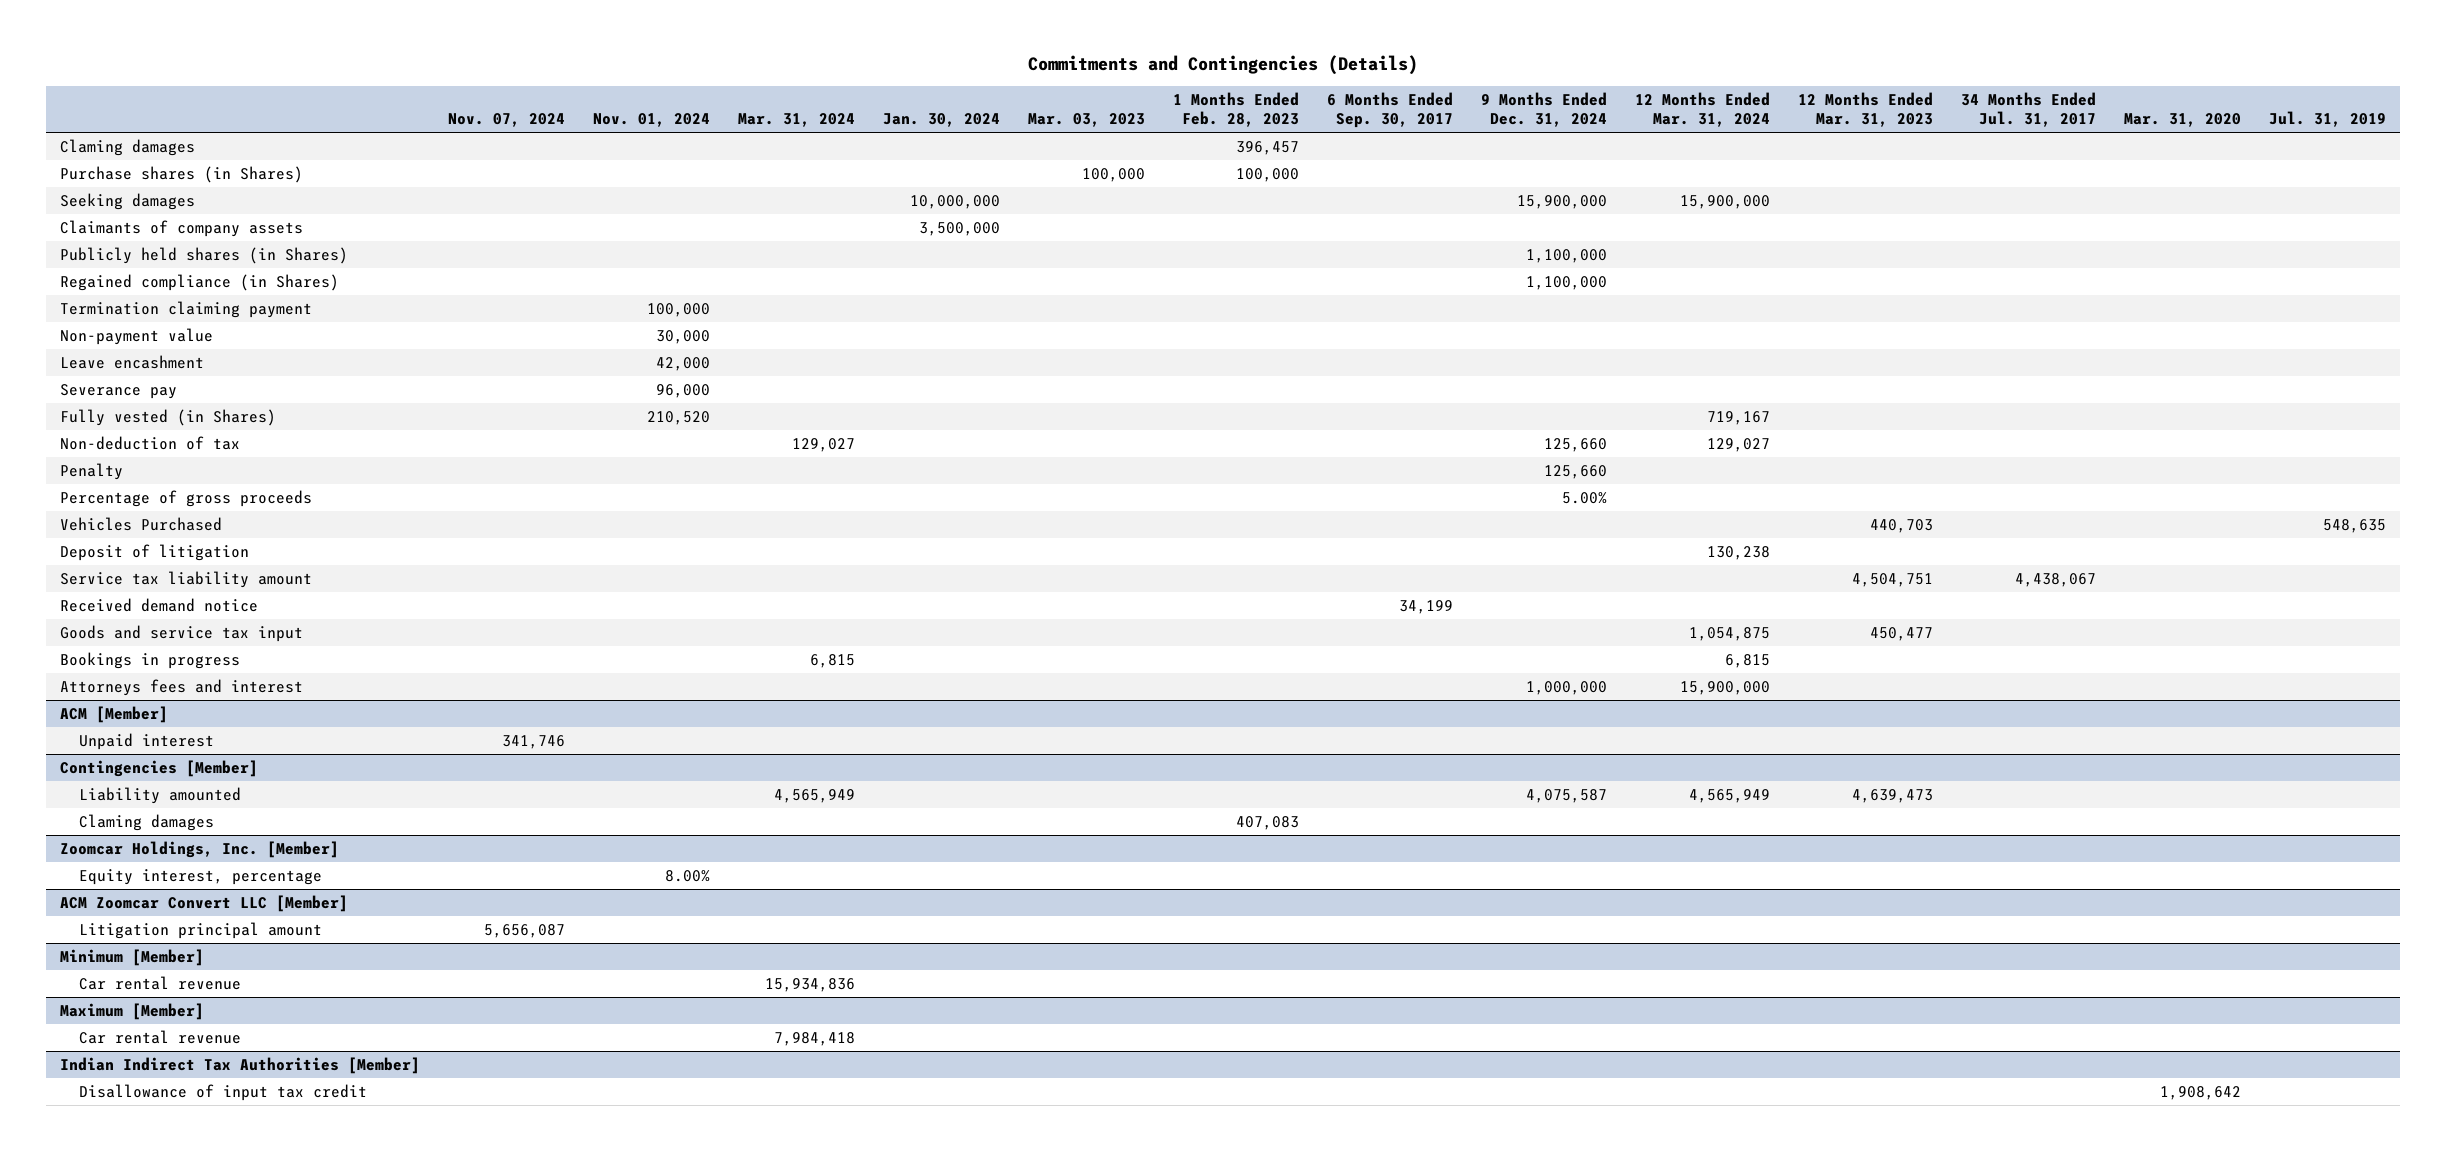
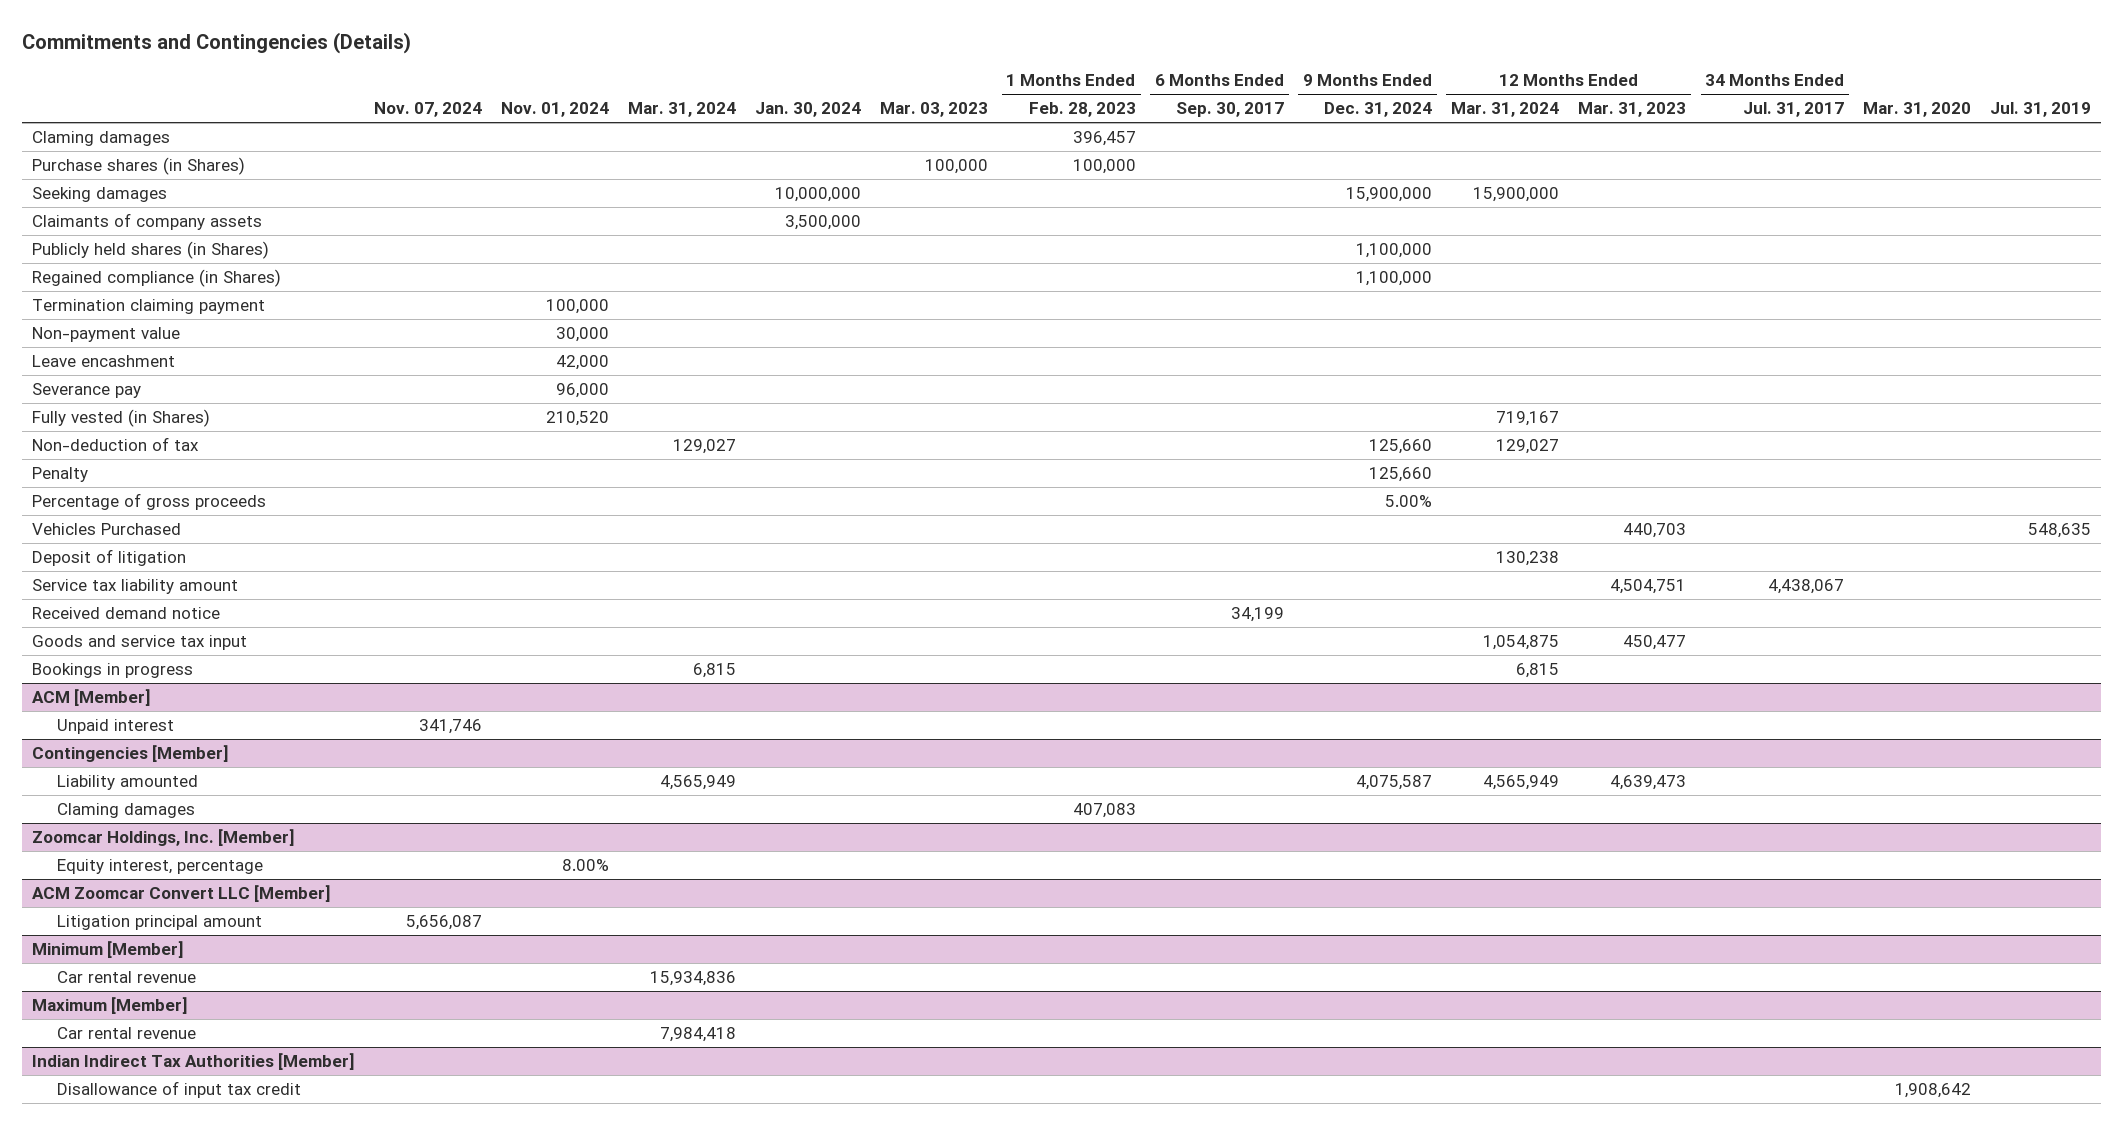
- Attorneys fees and interest | | | | | | | | 1,000,000 | 15,900,000 | | | |

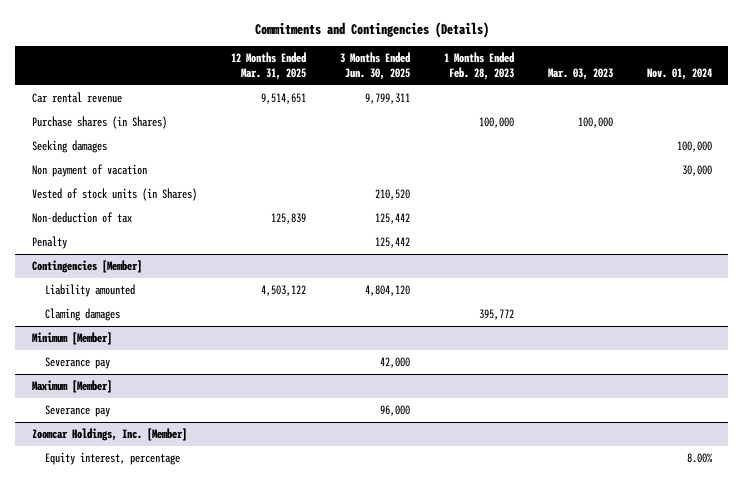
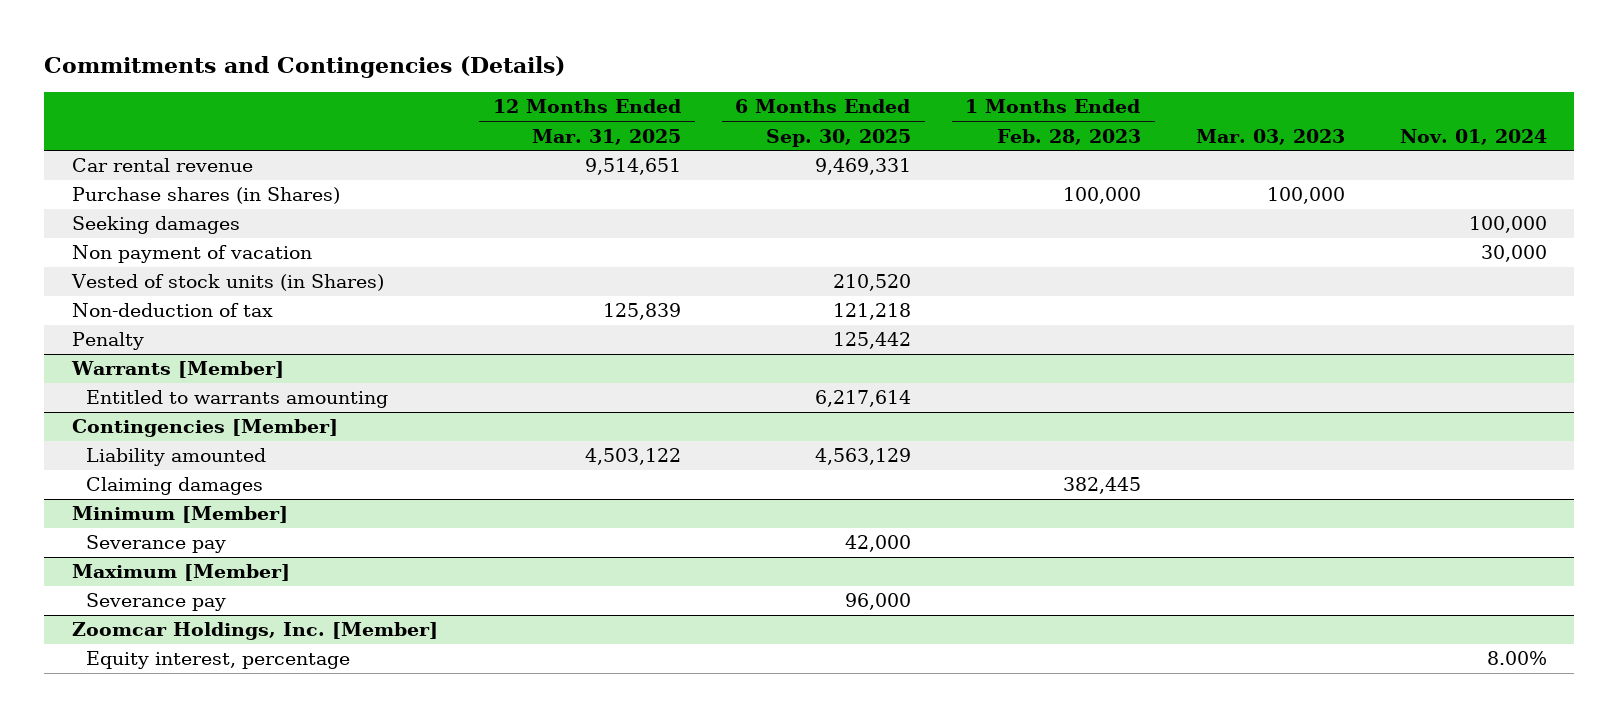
- | 12 Months Ended Mar. 31, 2025 | 3 Months Ended Jun. 30, 2025 | 1 Months Ended Feb. 28, 2023 | Mar. 03, 2023 | Nov. 01, 2024
+ | 12 Months Ended Mar. 31, 2025 | 6 Months Ended Sep. 30, 2025 | 1 Months Ended Feb. 28, 2023 | Mar. 03, 2023 | Nov. 01, 2024
+ Warrants [Member]
+ Entitled to warrants amounting | | 6,217,614 | | |
@ Contingencies [Member]
- Claming damages | | | 395,772 | |
+ Claiming damages | | | 382,445 | |

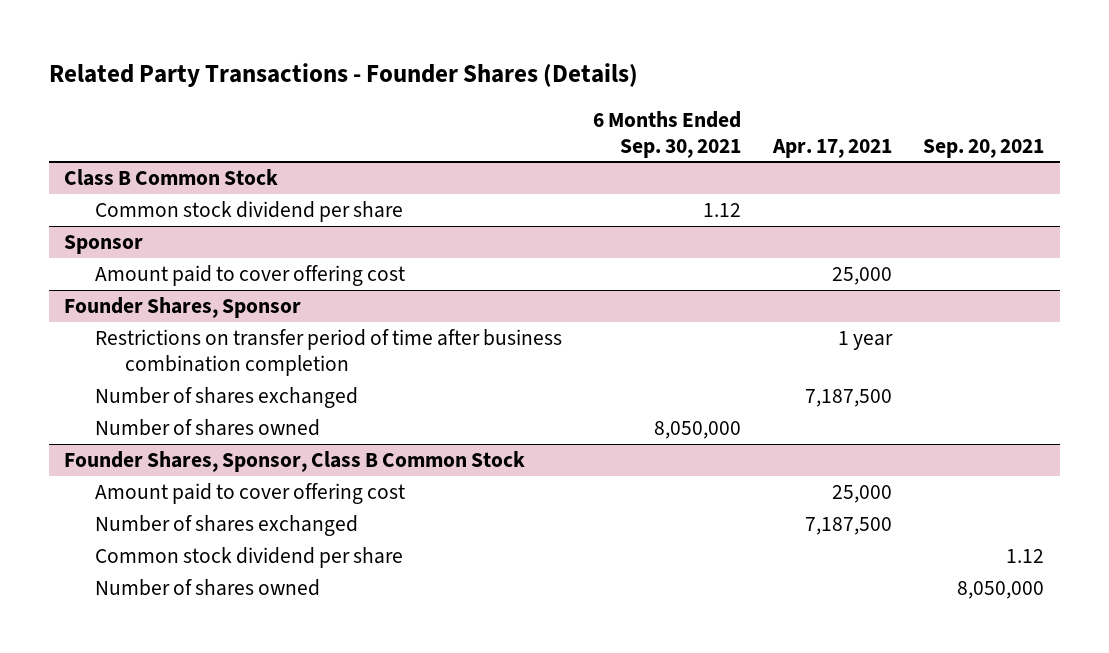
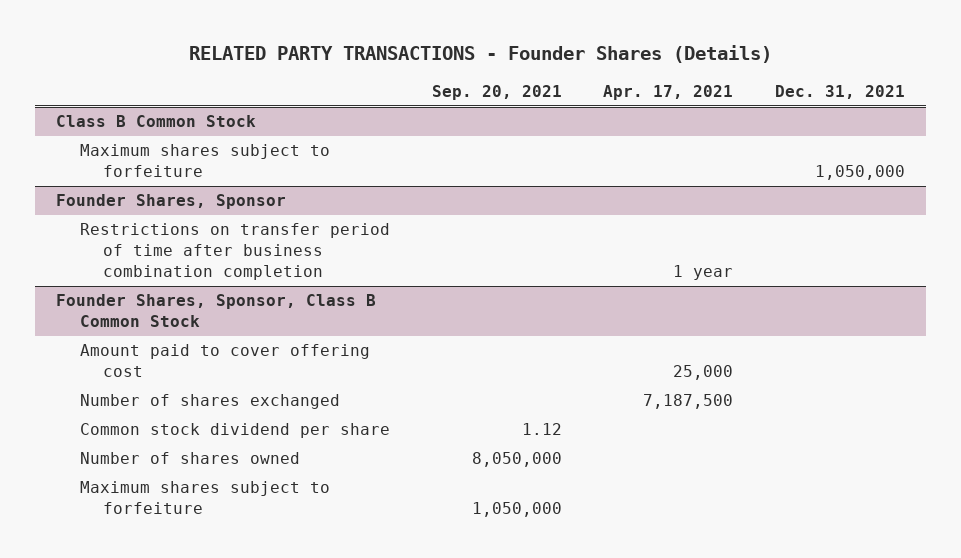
- Related Party Transactions - Founder Shares (Details)
+ RELATED PARTY TRANSACTIONS - Founder Shares (Details)
- | 6 Months Ended Sep. 30, 2021 | Apr. 17, 2021 | Sep. 20, 2021
+ | Sep. 20, 2021 | Apr. 17, 2021 | Dec. 31, 2021
@ Class B Common Stock
- Common stock dividend per share | 1.12 | |
- Sponsor
- Amount paid to cover offering cost | | 25,000 |
@ Class B Common Stock
+ Maximum shares subject to forfeiture | | | 1,050,000
@ Founder Shares, Sponsor
- Number of shares exchanged | | 7,187,500 |
- Number of shares owned | 8,050,000 | |
@ Founder Shares, Sponsor, Class B Common Stock
+ Maximum shares subject to forfeiture | 1,050,000 | |

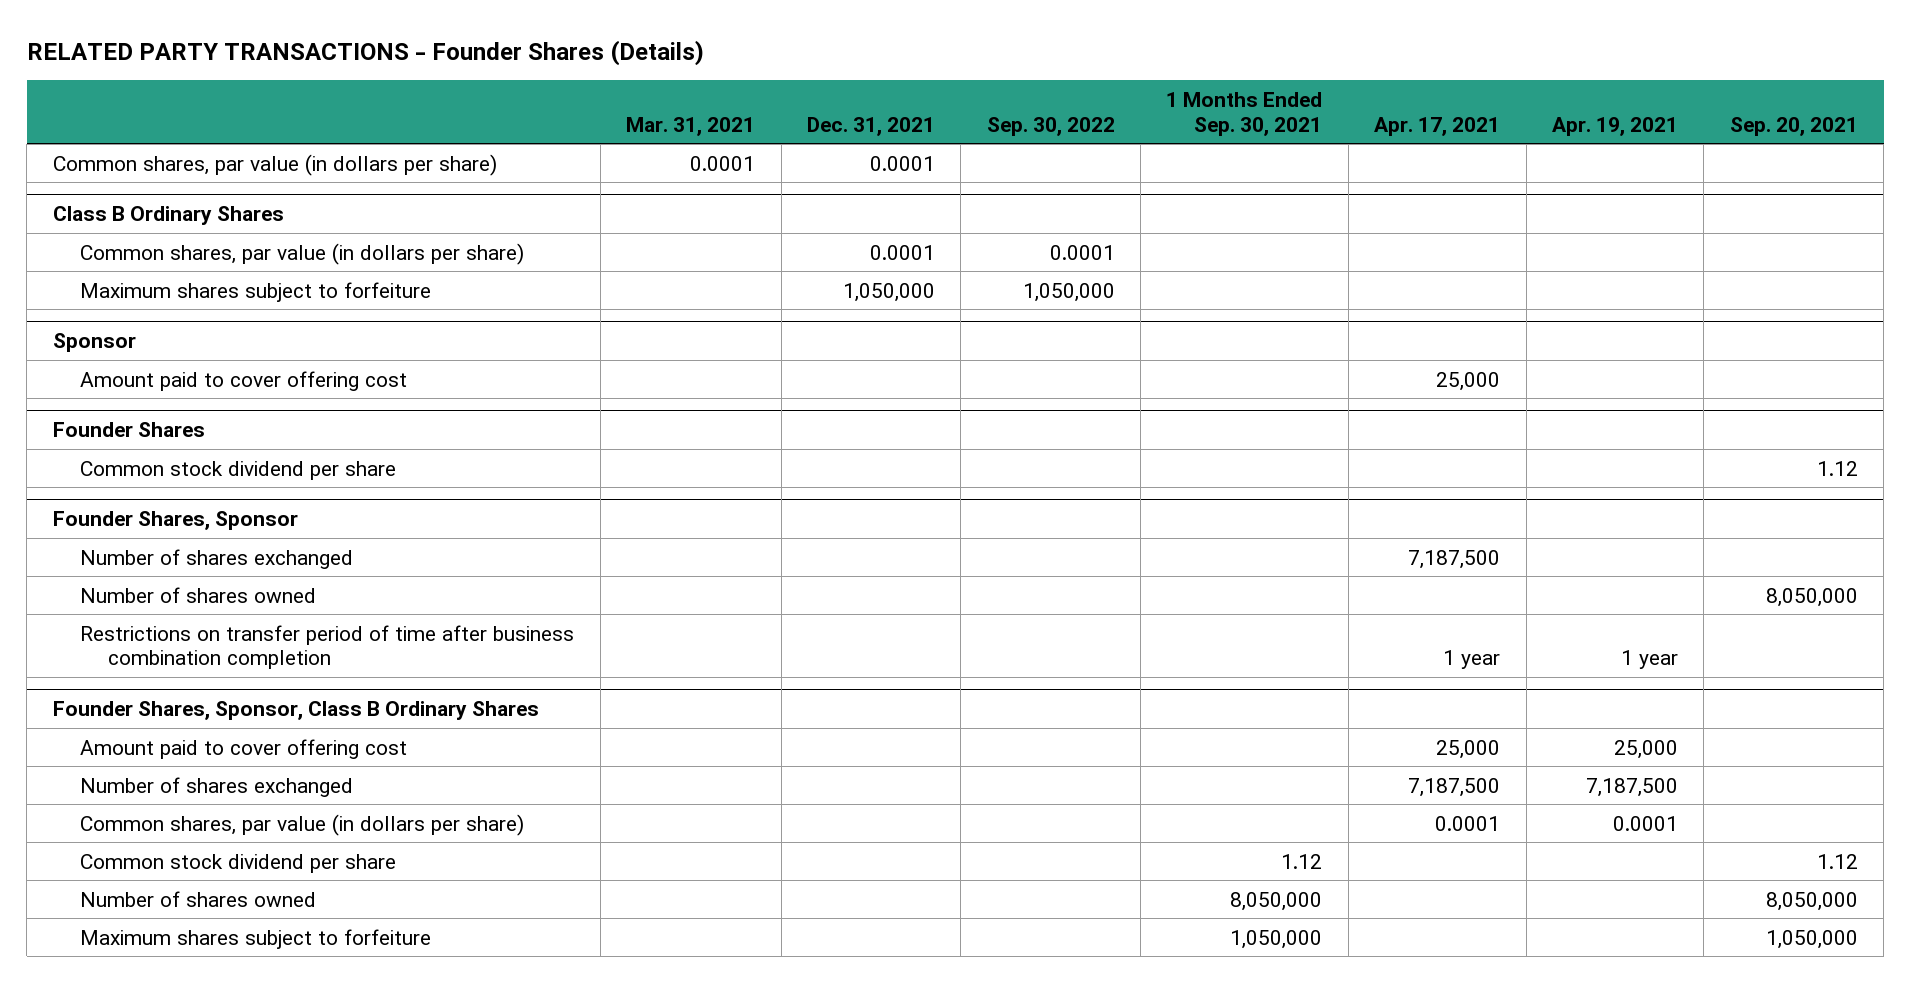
- | Sep. 20, 2021 | Apr. 17, 2021 | Dec. 31, 2021
+ | Mar. 31, 2021 | Dec. 31, 2021 | Sep. 30, 2022 | 1 Months Ended Sep. 30, 2021 | Apr. 17, 2021 | Apr. 19, 2021 | Sep. 20, 2021
- Class B Common Stock
+ Common shares, par value (in dollars per share) | 0.0001 | 0.0001 | | | | |
+ Class B Ordinary Shares
+ Common shares, par value (in dollars per share) | | 0.0001 | 0.0001 | | | |
+ Sponsor
+ Amount paid to cover offering cost | | | | | 25,000 | |
+ Founder Shares
+ Common stock dividend per share | | | | | | | 1.12
@ Founder Shares, Sponsor
+ Number of shares exchanged | | | | | 7,187,500 | |
+ Number of shares owned | | | | | | | 8,050,000
- Founder Shares, Sponsor, Class B Common Stock
+ Founder Shares, Sponsor, Class B Ordinary Shares
+ Common shares, par value (in dollars per share) | | | | | 0.0001 | 0.0001 |

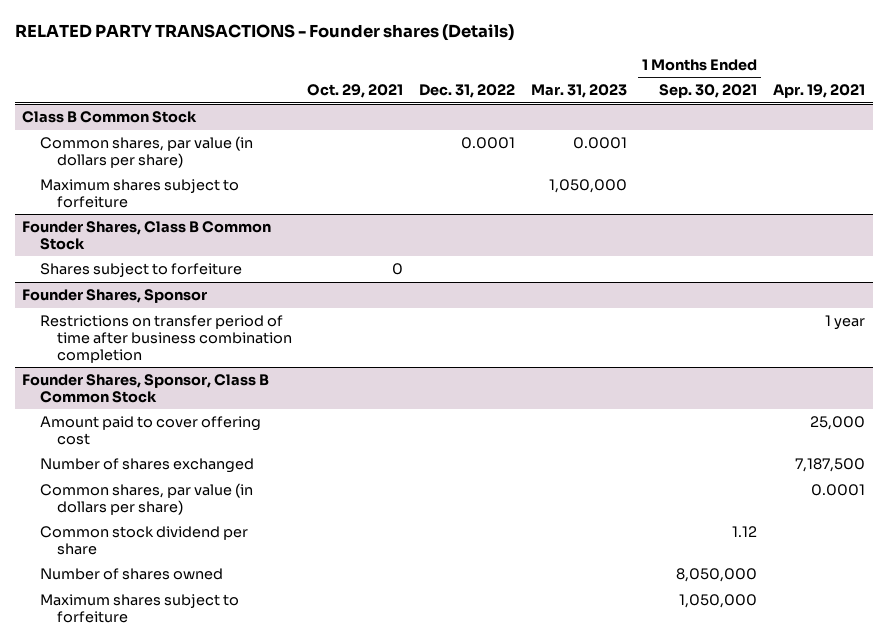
- RELATED PARTY TRANSACTIONS - Founder Shares (Details)
+ RELATED PARTY TRANSACTIONS - Founder shares (Details)
- | Mar. 31, 2021 | Dec. 31, 2021 | Sep. 30, 2022 | 1 Months Ended Sep. 30, 2021 | Apr. 17, 2021 | Apr. 19, 2021 | Sep. 20, 2021
+ | Oct. 29, 2021 | Dec. 31, 2022 | Mar. 31, 2023 | 1 Months Ended Sep. 30, 2021 | Apr. 19, 2021
- Common shares, par value (in dollars per share) | 0.0001 | 0.0001 | | | | |
- Class B Ordinary Shares
+ Class B Common Stock
- Sponsor
- Amount paid to cover offering cost | | | | | 25,000 | |
- Founder Shares
- Common stock dividend per share | | | | | | | 1.12
+ Founder Shares, Class B Common Stock
+ Shares subject to forfeiture | 0 | | | |
@ Founder Shares, Sponsor
- Number of shares exchanged | | | | | 7,187,500 | |
- Number of shares owned | | | | | | | 8,050,000
- Founder Shares, Sponsor, Class B Ordinary Shares
+ Founder Shares, Sponsor, Class B Common Stock

